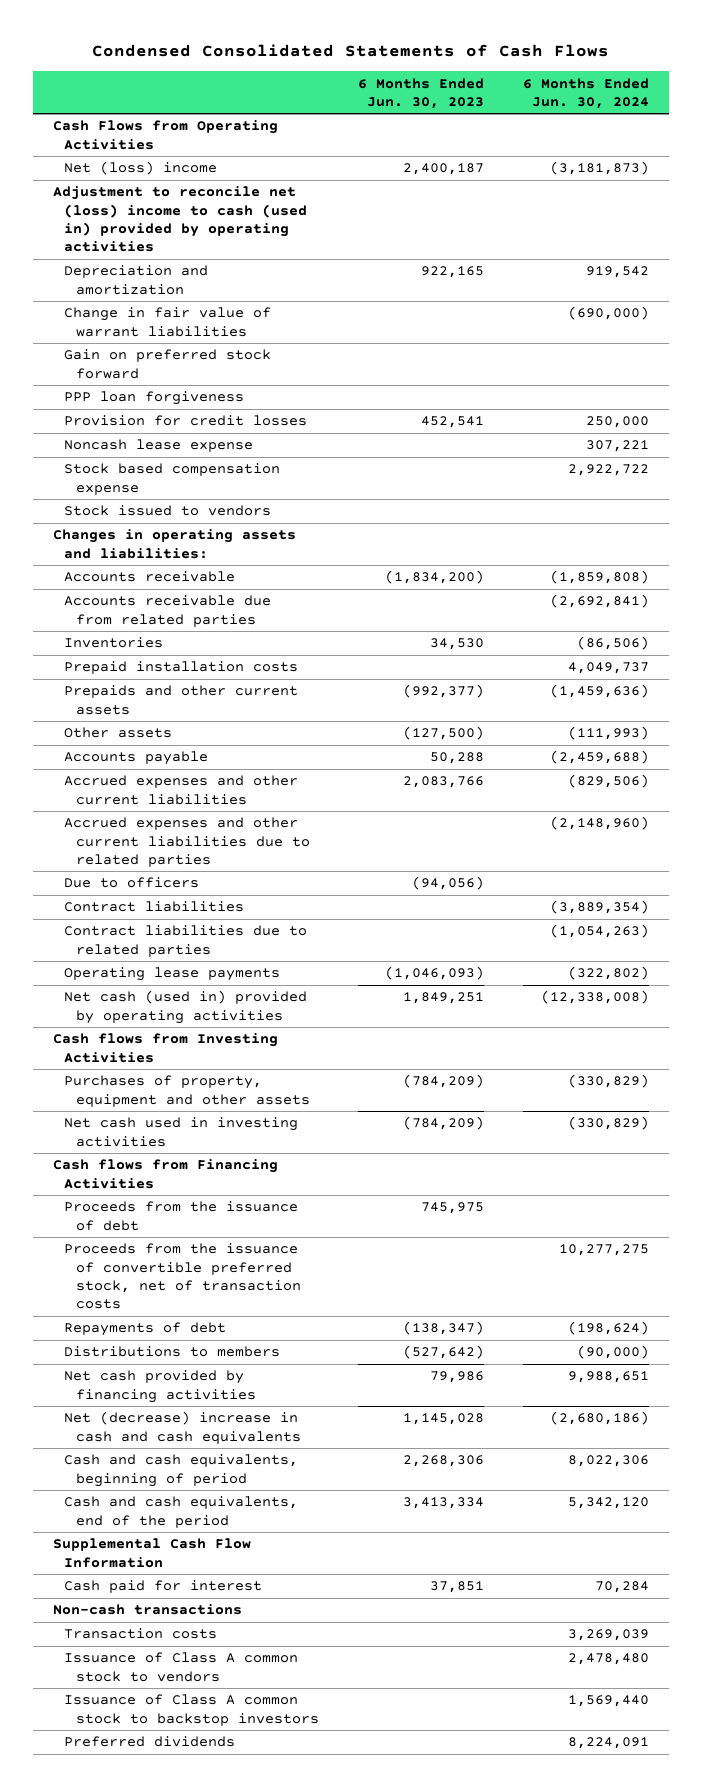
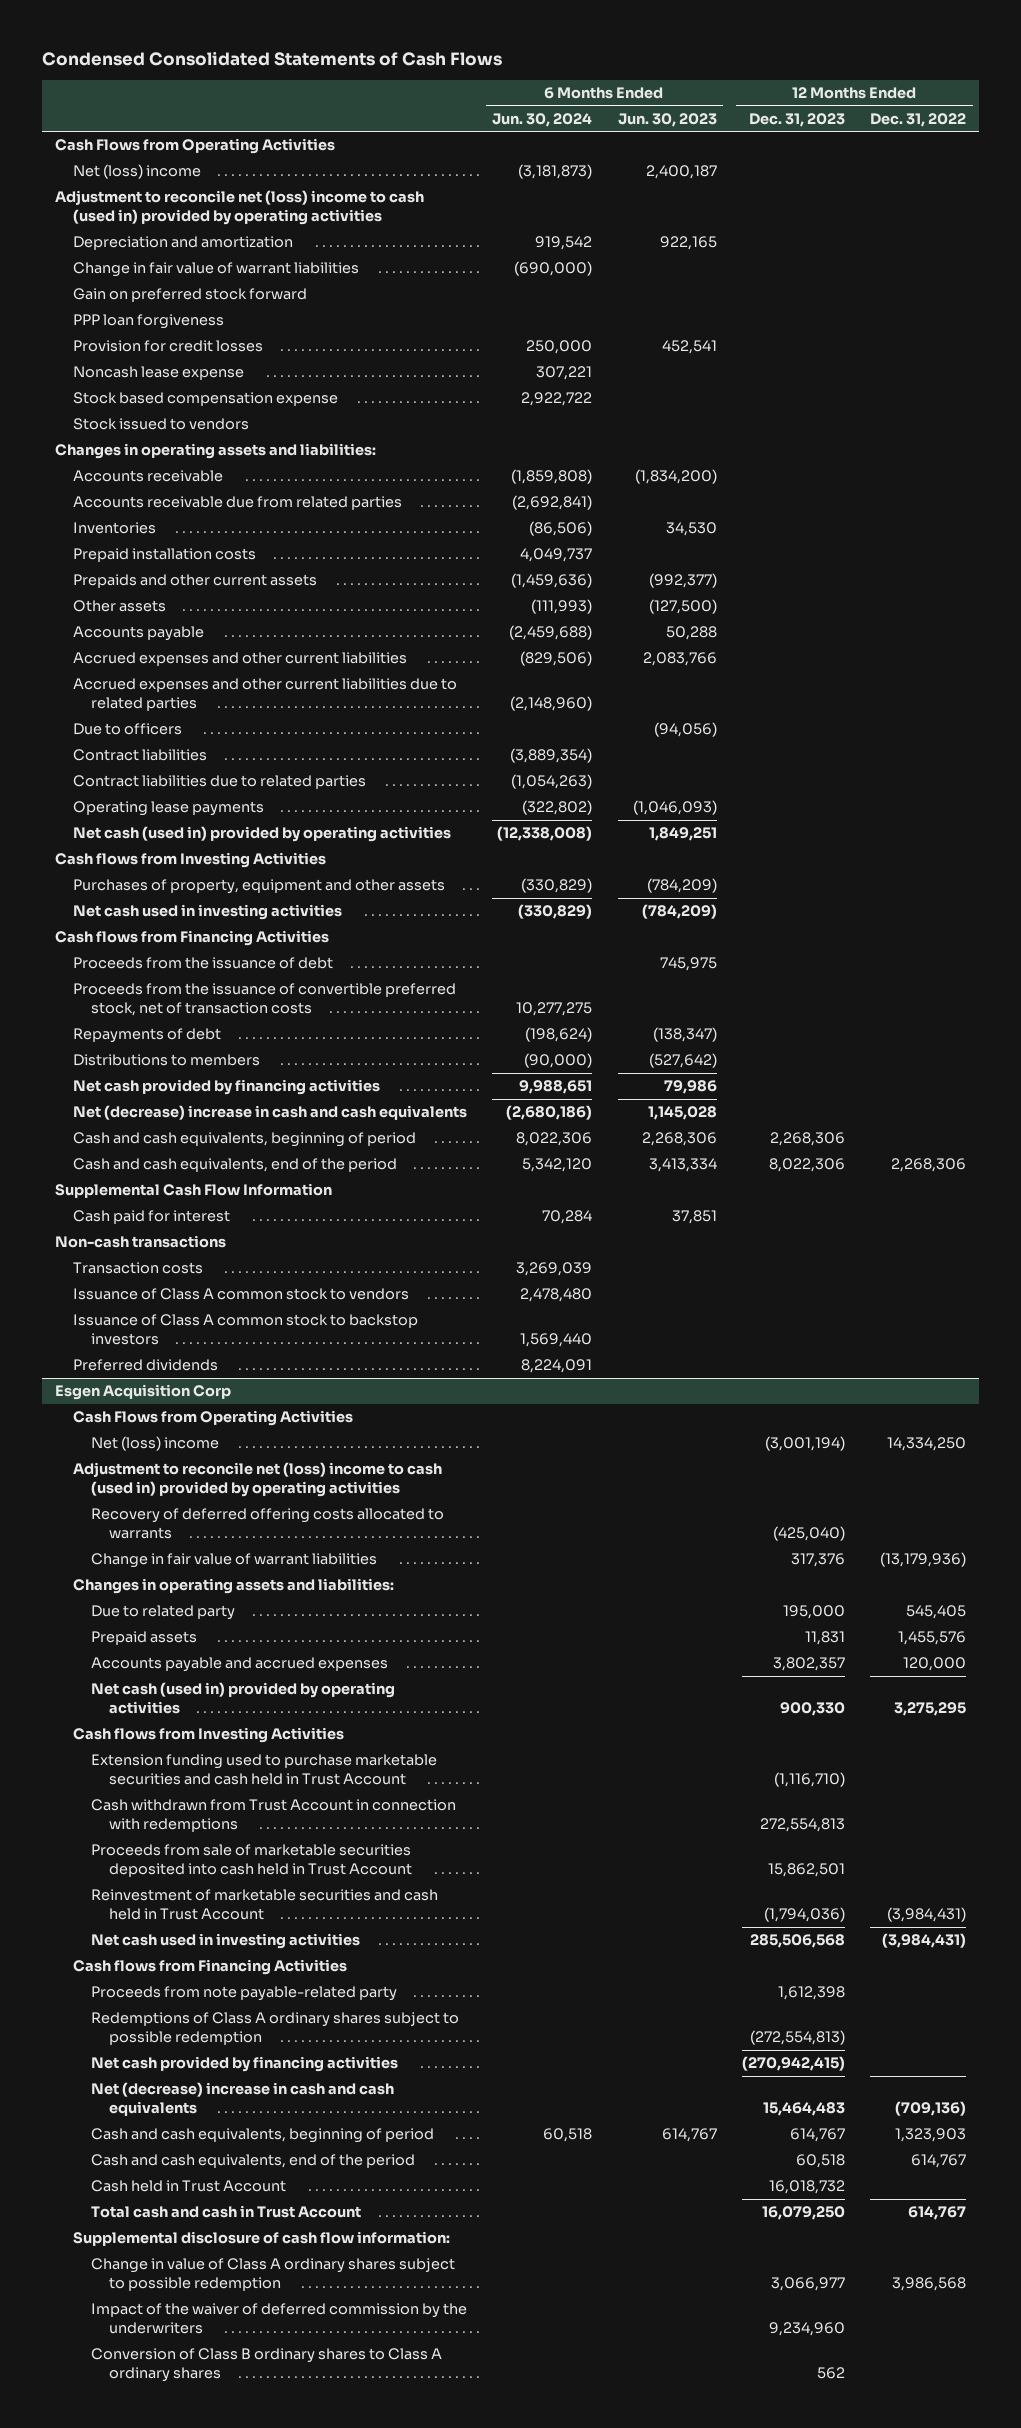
- | 6 Months Ended Jun. 30, 2023 | 6 Months Ended Jun. 30, 2024
+ | 6 Months Ended Jun. 30, 2024 | 6 Months Ended Jun. 30, 2023 | 12 Months Ended Dec. 31, 2023 | 12 Months Ended Dec. 31, 2022
+ Esgen Acquisition Corp
+ Cash Flows from Operating Activities
+ Net (loss) income | | | (3,001,194) | 14,334,250
+ Adjustment to reconcile net (loss) income to cash (used in) provided by operating activities
+ Recovery of deferred offering costs allocated to warrants | | | (425,040) |
+ Change in fair value of warrant liabilities | | | 317,376 | (13,179,936)
+ Changes in operating assets and liabilities:
+ Due to related party | | | 195,000 | 545,405
+ Prepaid assets | | | 11,831 | 1,455,576
+ Accounts payable and accrued expenses | | | 3,802,357 | 120,000
+ Net cash (used in) provided by operating activities | | | 900,330 | 3,275,295
+ Cash flows from Investing Activities
+ Extension funding used to purchase marketable securities and cash held in Trust Account | | | (1,116,710) |
+ Cash withdrawn from Trust Account in connection with redemptions | | | 272,554,813 |
+ Proceeds from sale of marketable securities deposited into cash held in Trust Account | | | 15,862,501 |
+ Reinvestment of marketable securities and cash held in Trust Account | | | (1,794,036) | (3,984,431)
+ Net cash used in investing activities | | | 285,506,568 | (3,984,431)
+ Cash flows from Financing Activities
+ Proceeds from note payable-related party | | | 1,612,398 |
+ Redemptions of Class A ordinary shares subject to possible redemption | | | (272,554,813) |
+ Net cash provided by financing activities | | | (270,942,415) |
+ Net (decrease) increase in cash and cash equivalents | | | 15,464,483 | (709,136)
+ Cash and cash equivalents, beginning of period | 60,518 | 614,767 | 614,767 | 1,323,903
+ Cash and cash equivalents, end of the period | | | 60,518 | 614,767
+ Cash held in Trust Account | | | 16,018,732 |
+ Total cash and cash in Trust Account | | | 16,079,250 | 614,767
+ Supplemental disclosure of cash flow information:
+ Change in value of Class A ordinary shares subject to possible redemption | | | 3,066,977 | 3,986,568
+ Impact of the waiver of deferred commission by the underwriters | | | 9,234,960 |
+ Conversion of Class B ordinary shares to Class A ordinary shares | | | 562 |

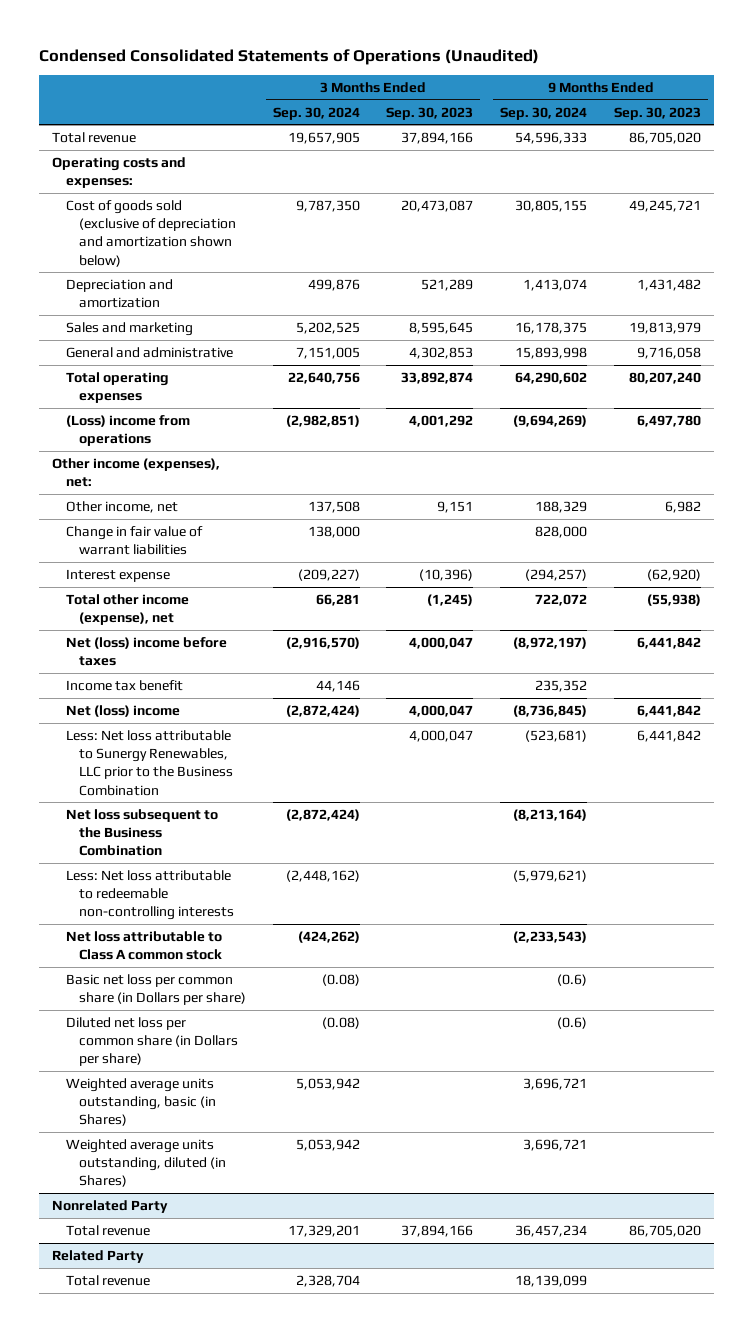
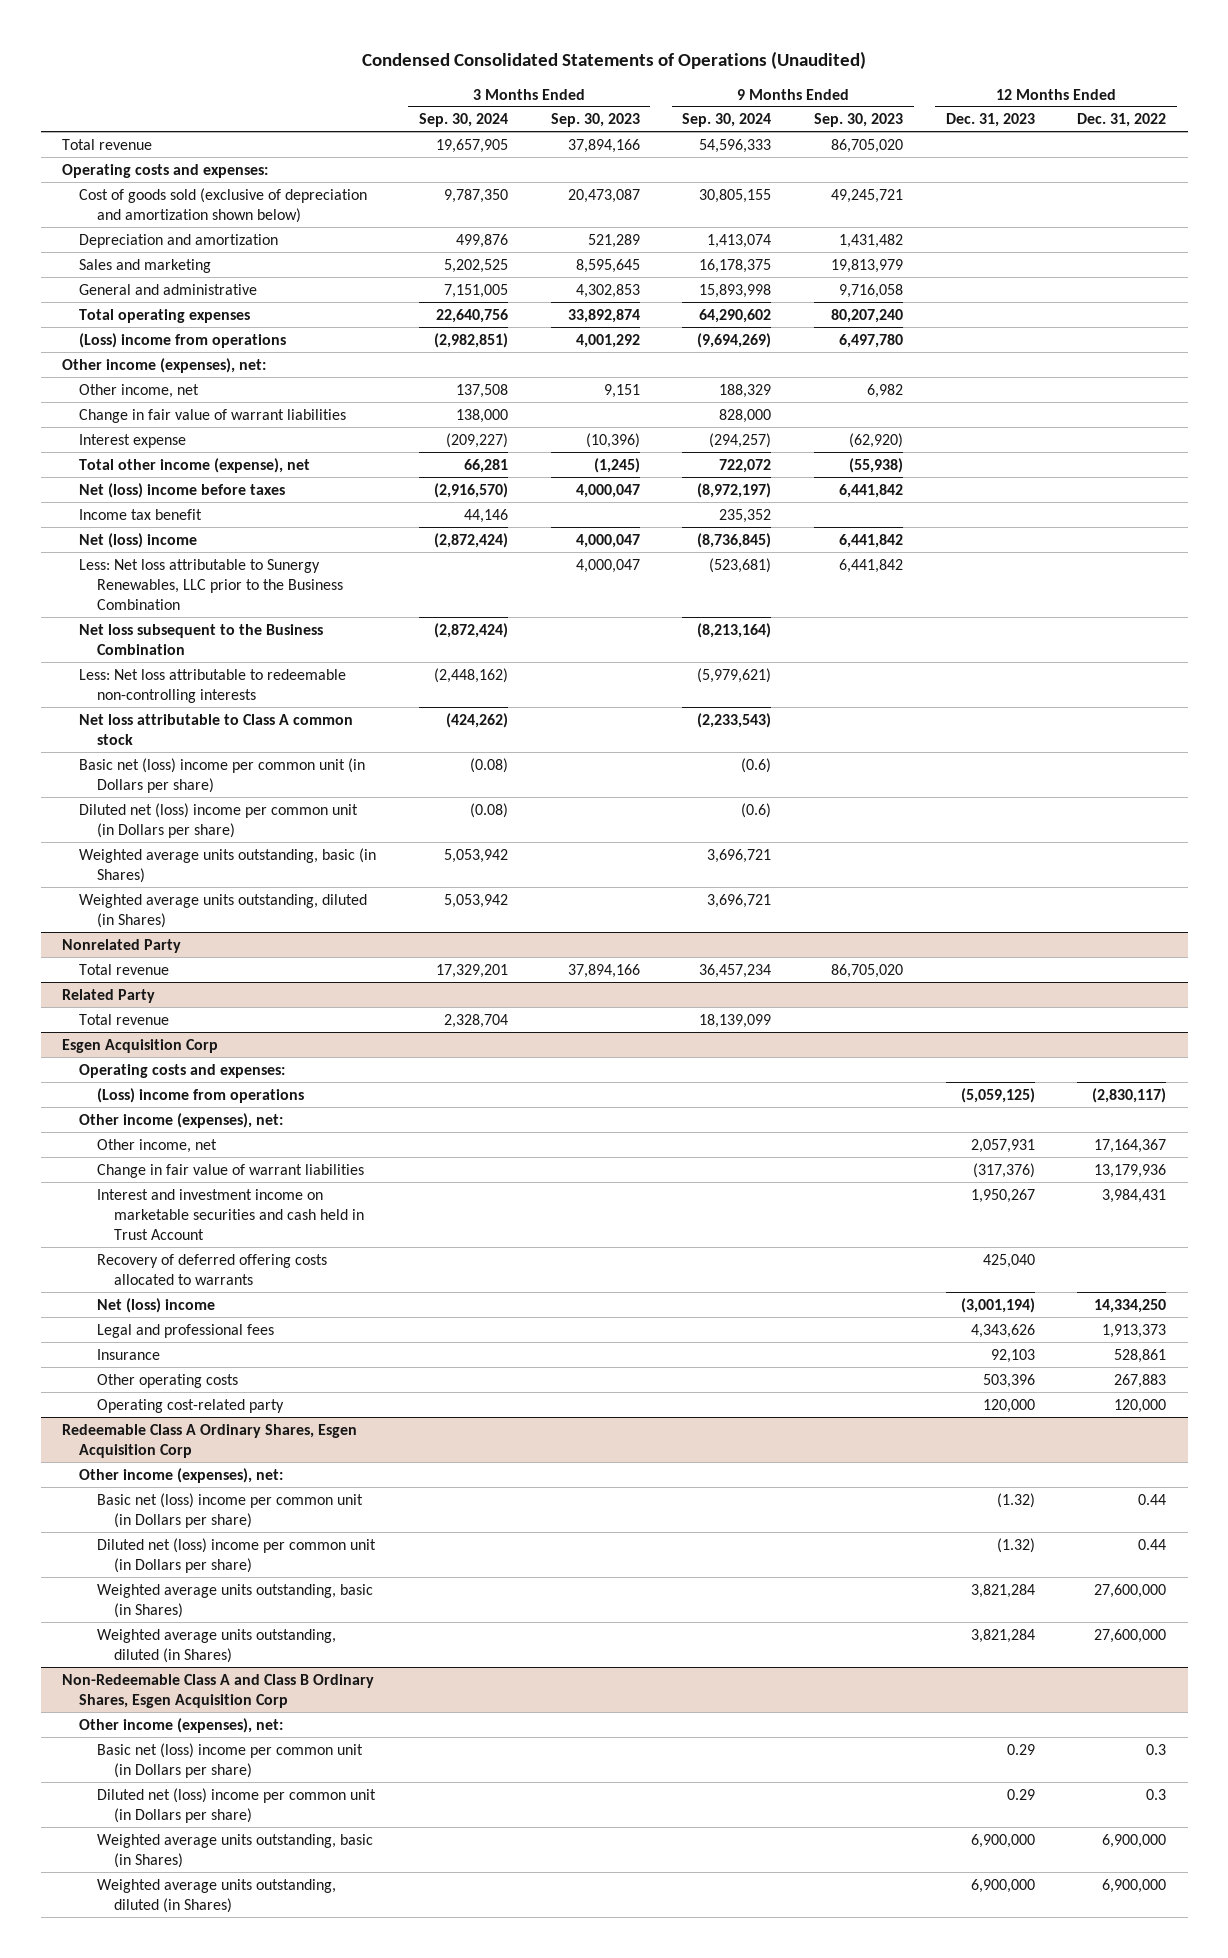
- | 3 Months Ended Sep. 30, 2024 | 3 Months Ended Sep. 30, 2023 | 9 Months Ended Sep. 30, 2024 | 9 Months Ended Sep. 30, 2023
+ | 3 Months Ended Sep. 30, 2024 | 3 Months Ended Sep. 30, 2023 | 9 Months Ended Sep. 30, 2024 | 9 Months Ended Sep. 30, 2023 | 12 Months Ended Dec. 31, 2023 | 12 Months Ended Dec. 31, 2022
- Basic net loss per common share (in Dollars per share) | (0.08) | | (0.6) |
- Diluted net loss per common share (in Dollars per share) | (0.08) | | (0.6) |
+ Basic net (loss) income per common unit (in Dollars per share) | (0.08) | | (0.6) | | |
+ Diluted net (loss) income per common unit (in Dollars per share) | (0.08) | | (0.6) | | |
+ Esgen Acquisition Corp
+ Operating costs and expenses:
+ (Loss) income from operations | | | | | (5,059,125) | (2,830,117)
+ Other income (expenses), net:
+ Other income, net | | | | | 2,057,931 | 17,164,367
+ Change in fair value of warrant liabilities | | | | | (317,376) | 13,179,936
+ Interest and investment income on marketable securities and cash held in Trust Account | | | | | 1,950,267 | 3,984,431
+ Recovery of deferred offering costs allocated to warrants | | | | | 425,040 |
+ Net (loss) income | | | | | (3,001,194) | 14,334,250
+ Legal and professional fees | | | | | 4,343,626 | 1,913,373
+ Insurance | | | | | 92,103 | 528,861
+ Other operating costs | | | | | 503,396 | 267,883
+ Operating cost-related party | | | | | 120,000 | 120,000
+ Redeemable Class A Ordinary Shares, Esgen Acquisition Corp
+ Other income (expenses), net:
+ Basic net (loss) income per common unit (in Dollars per share) | | | | | (1.32) | 0.44
+ Diluted net (loss) income per common unit (in Dollars per share) | | | | | (1.32) | 0.44
+ Weighted average units outstanding, basic (in Shares) | | | | | 3,821,284 | 27,600,000
+ Weighted average units outstanding, diluted (in Shares) | | | | | 3,821,284 | 27,600,000
+ Non-Redeemable Class A and Class B Ordinary Shares, Esgen Acquisition Corp
+ Other income (expenses), net:
+ Basic net (loss) income per common unit (in Dollars per share) | | | | | 0.29 | 0.3
+ Diluted net (loss) income per common unit (in Dollars per share) | | | | | 0.29 | 0.3
+ Weighted average units outstanding, basic (in Shares) | | | | | 6,900,000 | 6,900,000
+ Weighted average units outstanding, diluted (in Shares) | | | | | 6,900,000 | 6,900,000

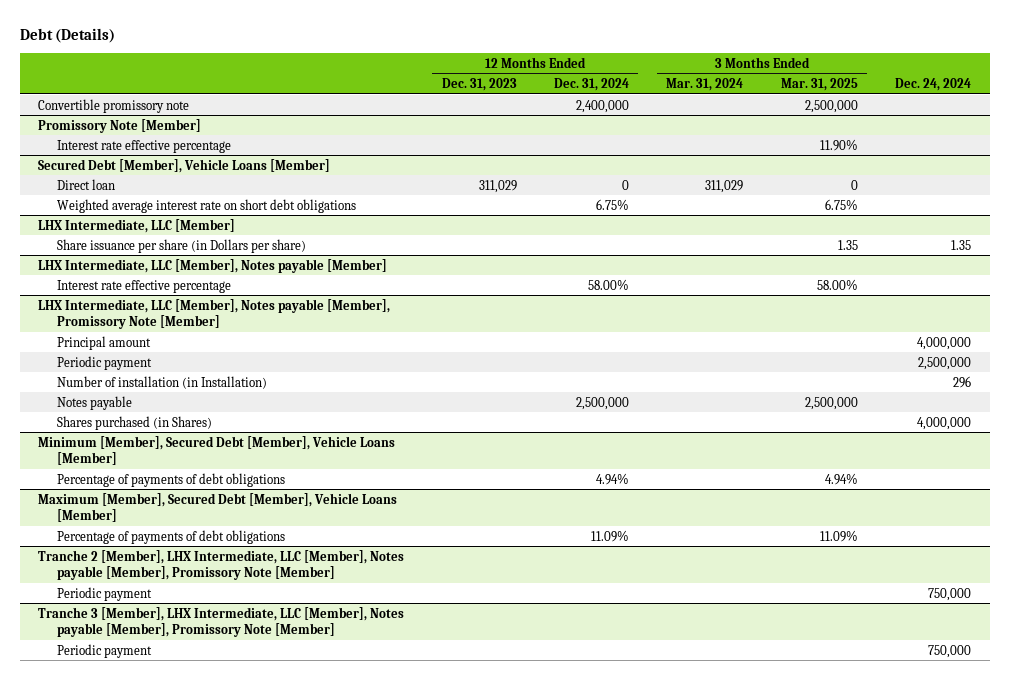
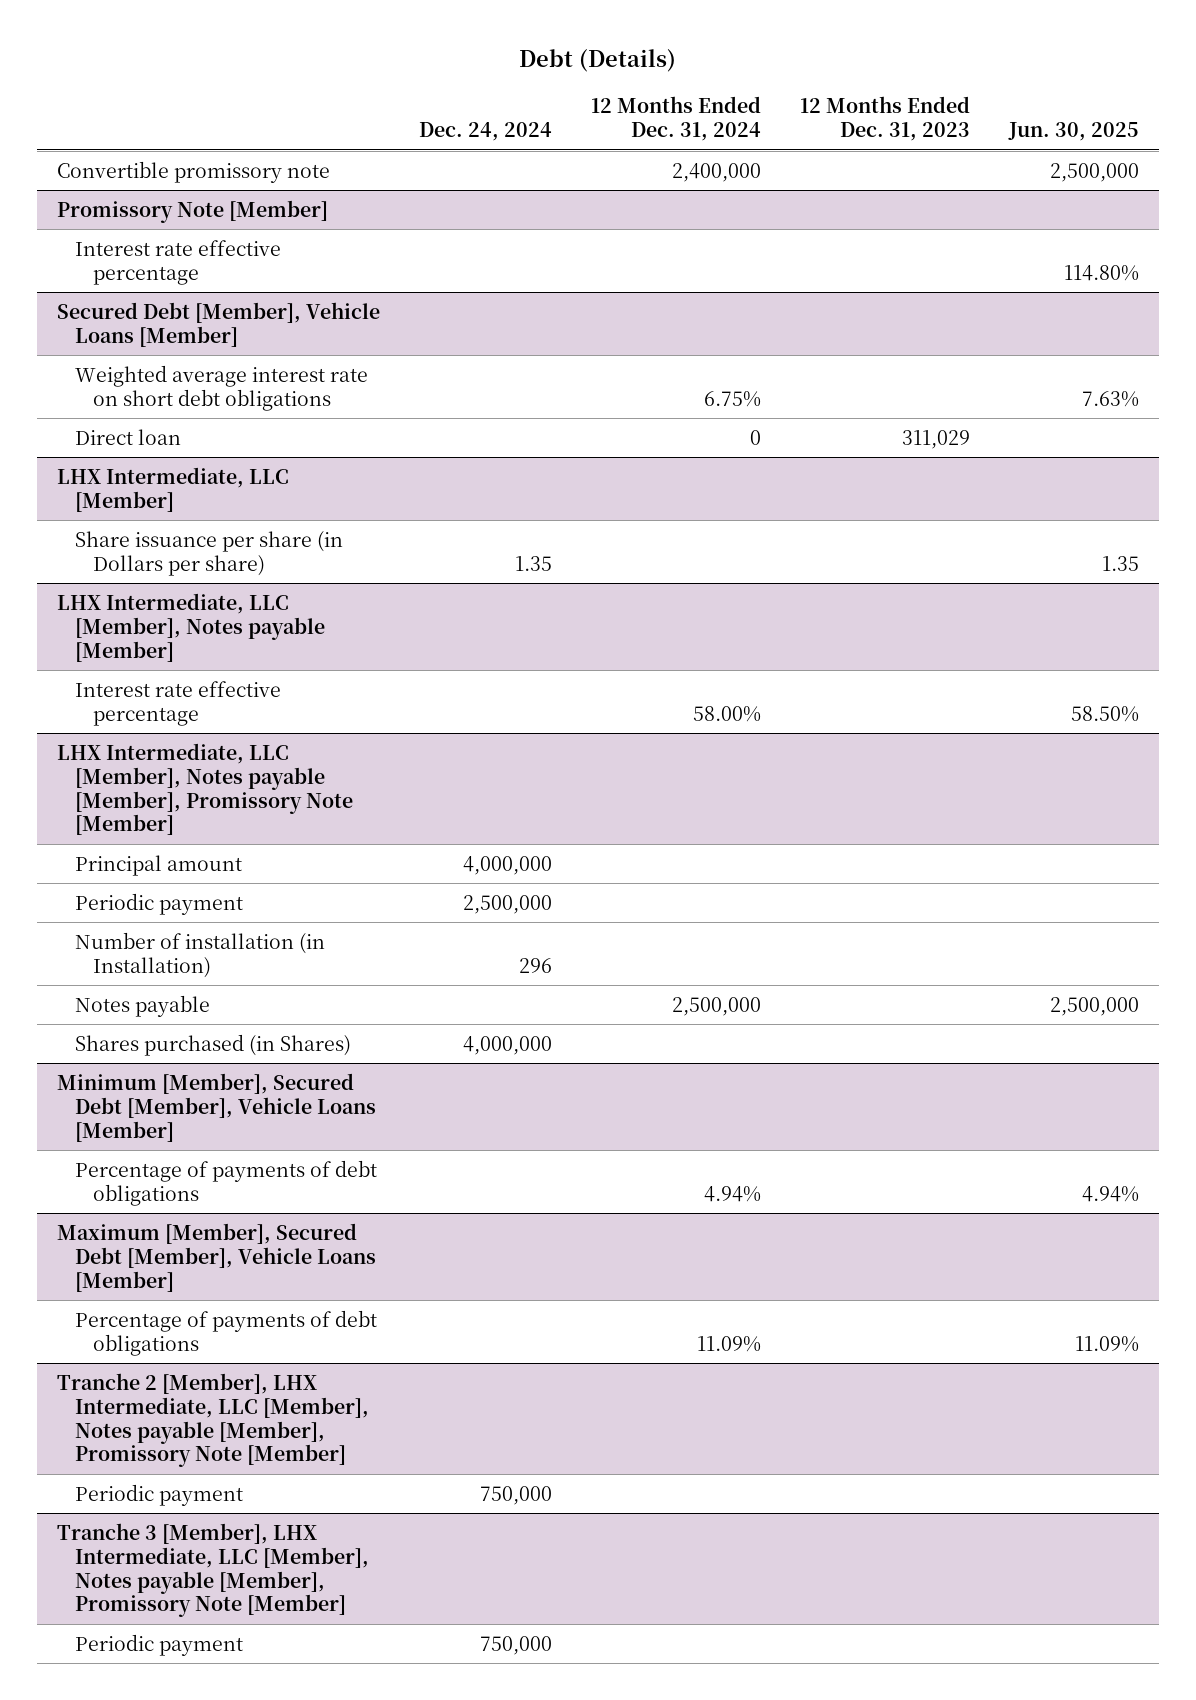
- | 12 Months Ended Dec. 31, 2023 | 12 Months Ended Dec. 31, 2024 | 3 Months Ended Mar. 31, 2024 | 3 Months Ended Mar. 31, 2025 | Dec. 24, 2024
+ | Dec. 24, 2024 | 12 Months Ended Dec. 31, 2024 | 12 Months Ended Dec. 31, 2023 | Jun. 30, 2025
@ Secured Debt [Member], Vehicle Loans [Member]
moved down: Direct loan | | 0 | 311,029 |

